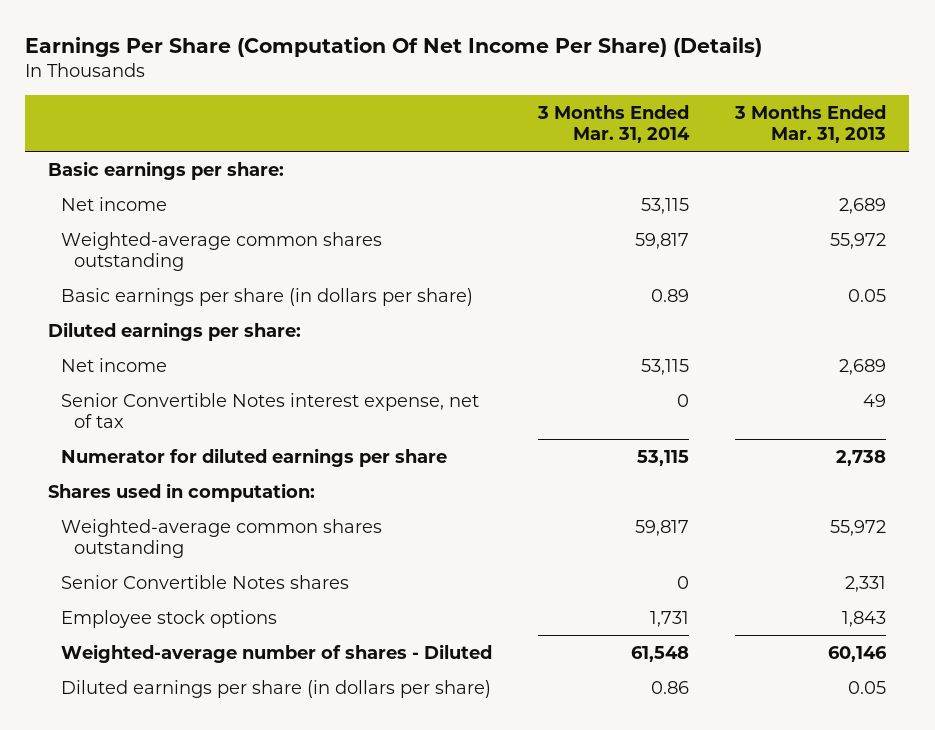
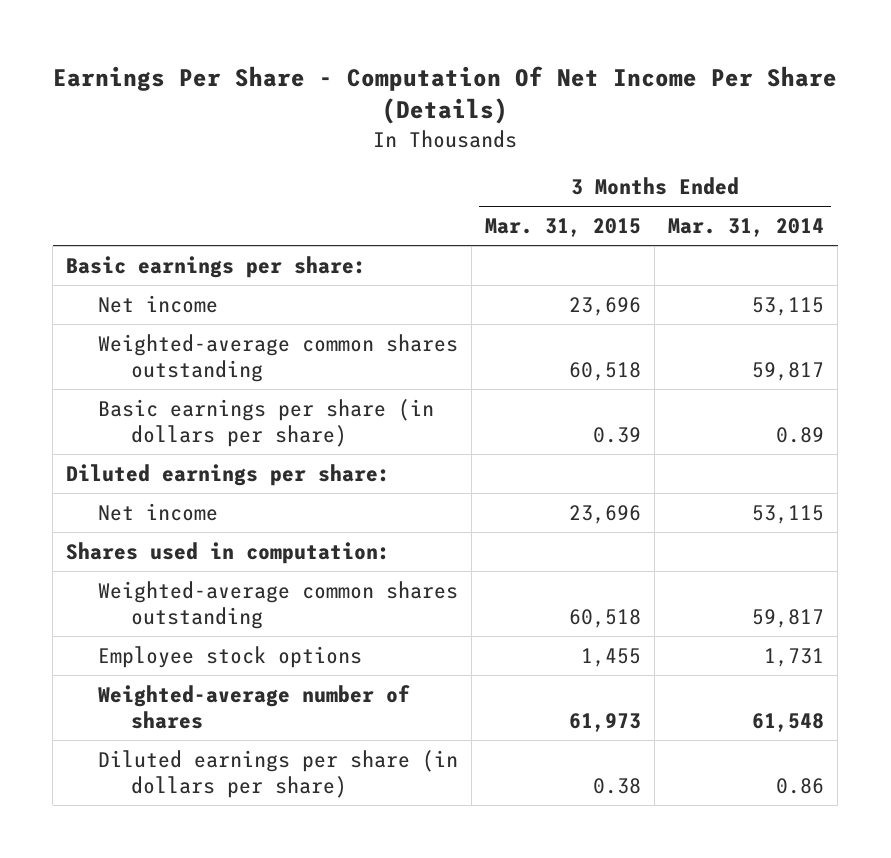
- Earnings Per Share (Computation Of Net Income Per Share) (Details)
+ Earnings Per Share - Computation Of Net Income Per Share (Details)
- | 3 Months Ended Mar. 31, 2014 | 3 Months Ended Mar. 31, 2013
+ | 3 Months Ended Mar. 31, 2015 | 3 Months Ended Mar. 31, 2014
- Senior Convertible Notes interest expense, net of tax | 0 | 49
- Numerator for diluted earnings per share | 53,115 | 2,738
- Senior Convertible Notes shares | 0 | 2,331
- Weighted-average number of shares - Diluted | 61,548 | 60,146
+ Weighted-average number of shares | 61,973 | 61,548

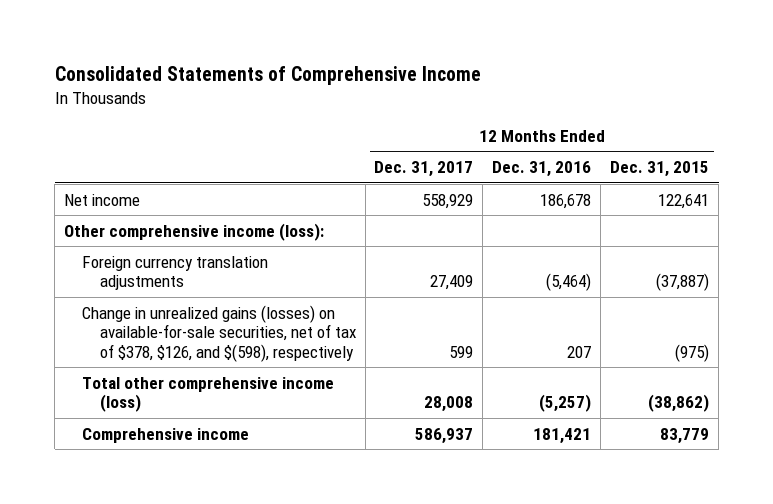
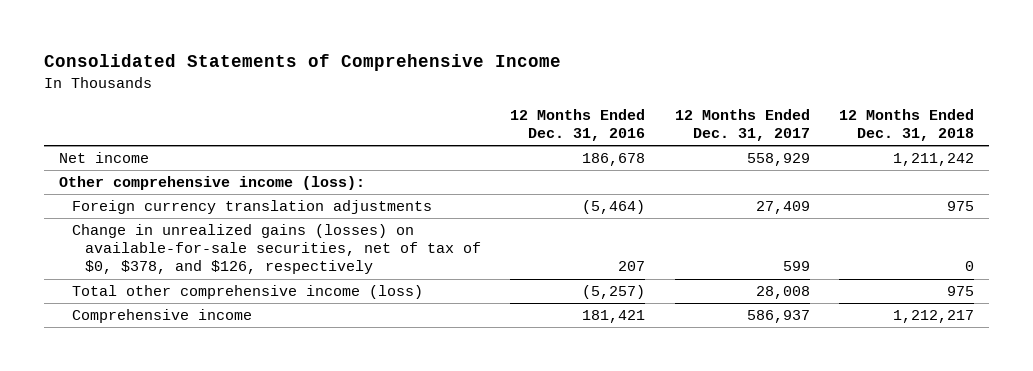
- | 12 Months Ended Dec. 31, 2017 | 12 Months Ended Dec. 31, 2016 | 12 Months Ended Dec. 31, 2015
+ | 12 Months Ended Dec. 31, 2016 | 12 Months Ended Dec. 31, 2017 | 12 Months Ended Dec. 31, 2018
- Change in unrealized gains (losses) on available-for-sale securities, net of tax of $378, $126, and $(598), respectively | 599 | 207 | (975)
+ Change in unrealized gains (losses) on available-for-sale securities, net of tax of $0, $378, and $126, respectively | 207 | 599 | 0

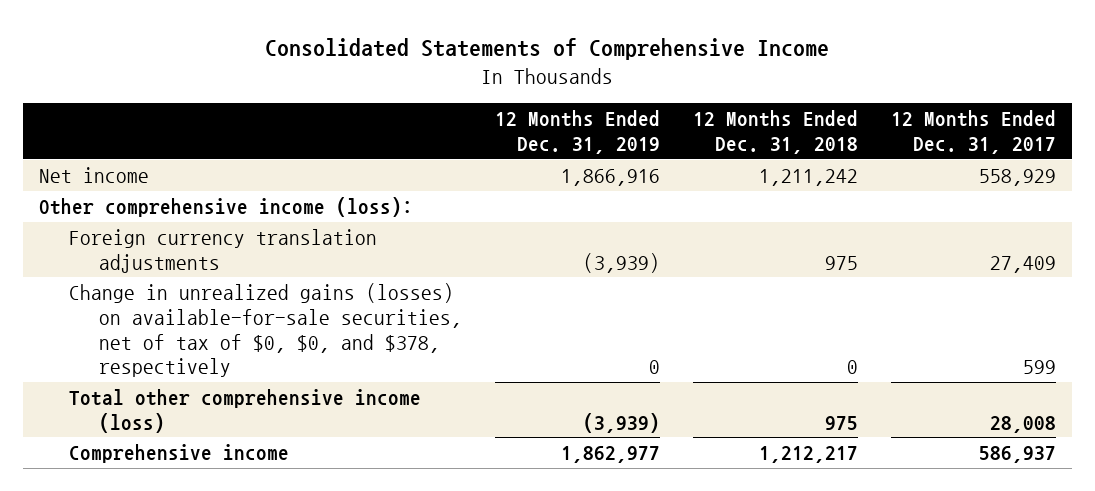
- | 12 Months Ended Dec. 31, 2016 | 12 Months Ended Dec. 31, 2017 | 12 Months Ended Dec. 31, 2018
+ | 12 Months Ended Dec. 31, 2019 | 12 Months Ended Dec. 31, 2018 | 12 Months Ended Dec. 31, 2017
- Change in unrealized gains (losses) on available-for-sale securities, net of tax of $0, $378, and $126, respectively | 207 | 599 | 0
+ Change in unrealized gains (losses) on available-for-sale securities, net of tax of $0, $0, and $378, respectively | 0 | 0 | 599

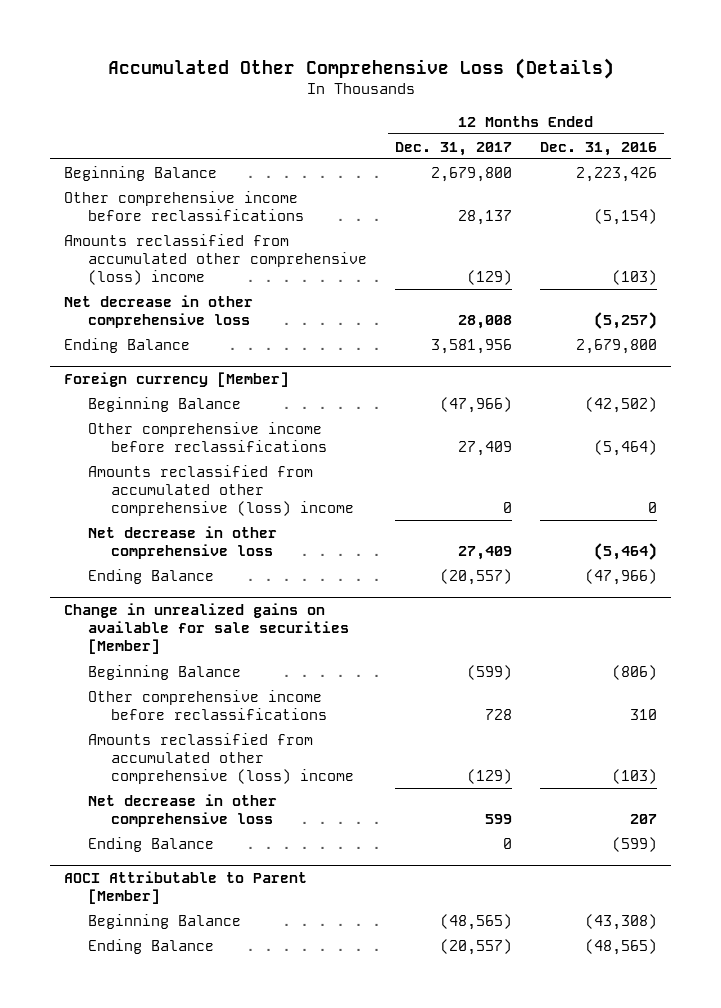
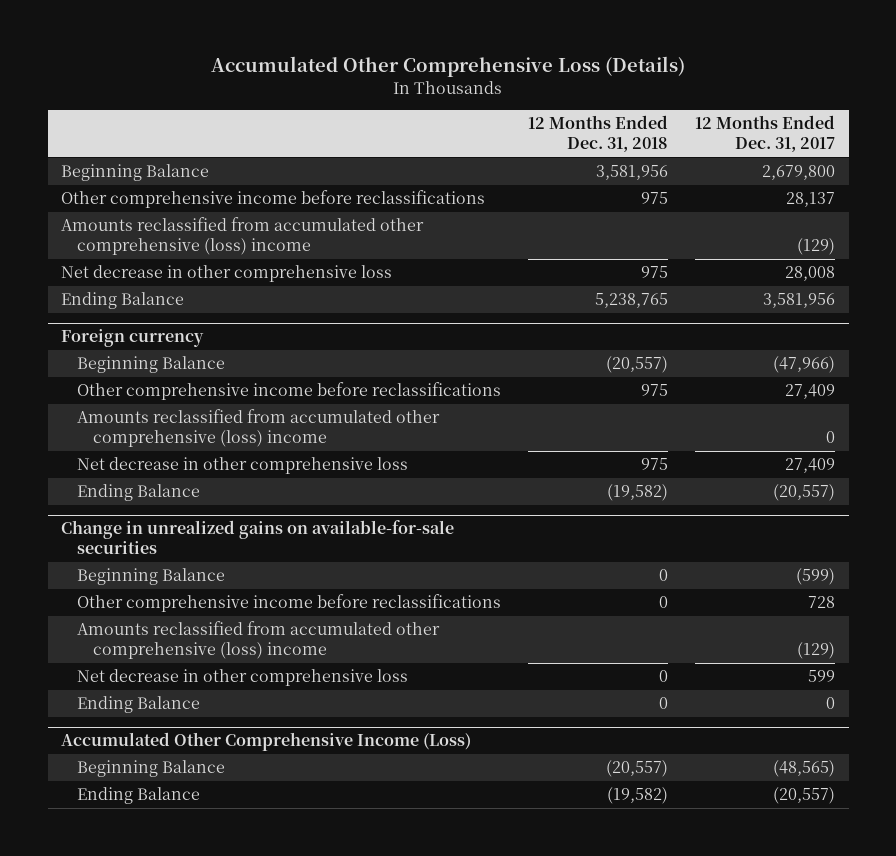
- | 12 Months Ended Dec. 31, 2017 | 12 Months Ended Dec. 31, 2016
+ | 12 Months Ended Dec. 31, 2018 | 12 Months Ended Dec. 31, 2017
- Foreign currency [Member]
+ Foreign currency
- Change in unrealized gains on available for sale securities [Member]
+ Change in unrealized gains on available-for-sale securities
- AOCI Attributable to Parent [Member]
+ Accumulated Other Comprehensive Income (Loss)

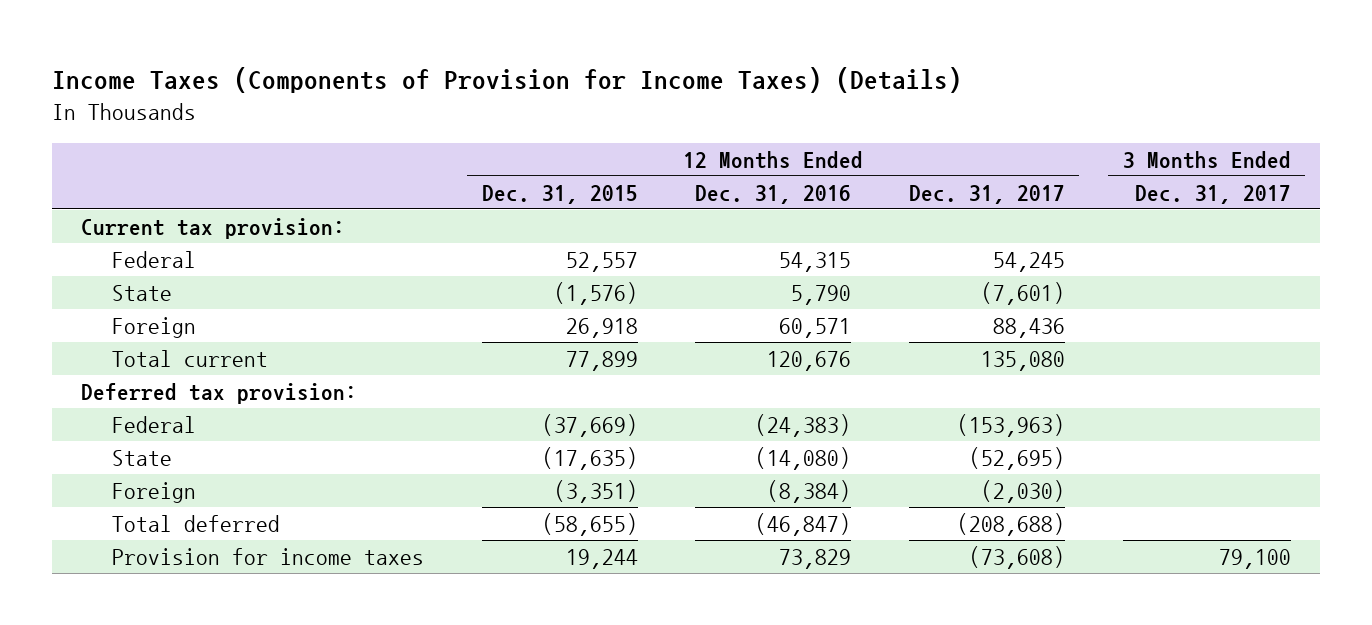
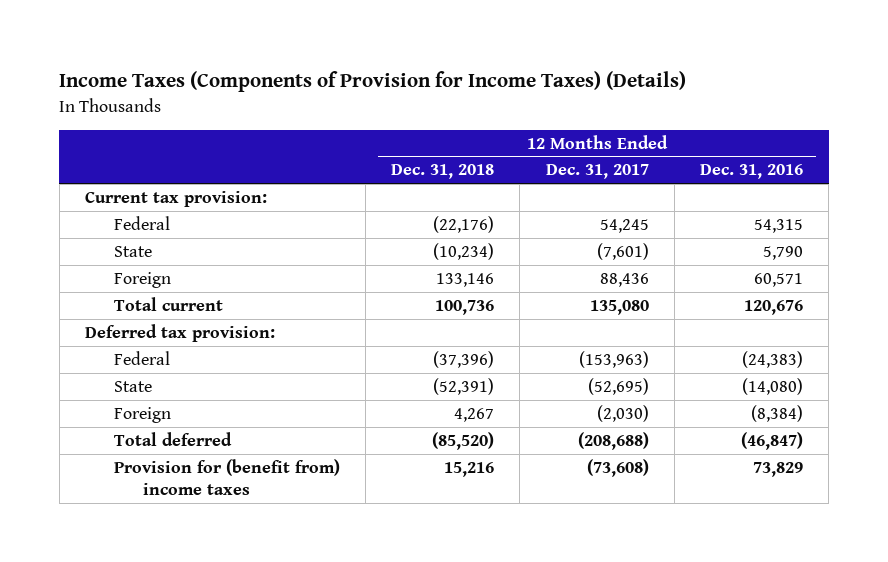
- | 12 Months Ended Dec. 31, 2015 | 12 Months Ended Dec. 31, 2016 | 12 Months Ended Dec. 31, 2017 | 3 Months Ended Dec. 31, 2017
+ | 12 Months Ended Dec. 31, 2018 | 12 Months Ended Dec. 31, 2017 | 12 Months Ended Dec. 31, 2016
- Provision for income taxes | 19,244 | 73,829 | (73,608) | 79,100
+ Provision for (benefit from) income taxes | 15,216 | (73,608) | 73,829

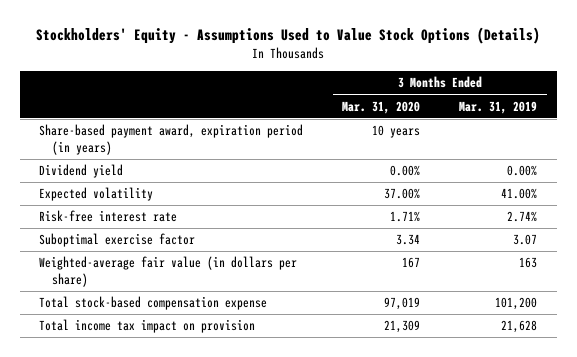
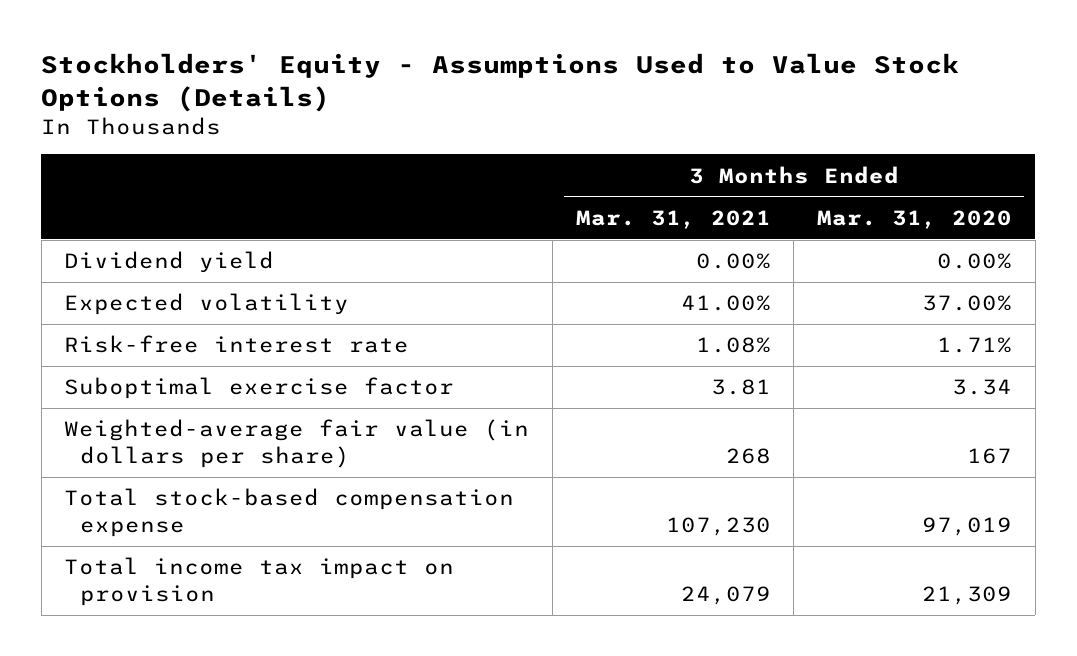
- | 3 Months Ended Mar. 31, 2020 | 3 Months Ended Mar. 31, 2019
+ | 3 Months Ended Mar. 31, 2021 | 3 Months Ended Mar. 31, 2020
- Share-based payment award, expiration period (in years) | 10 years |

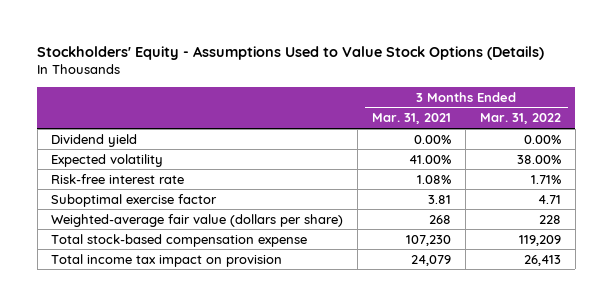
- | 3 Months Ended Mar. 31, 2021 | 3 Months Ended Mar. 31, 2020
+ | 3 Months Ended Mar. 31, 2021 | 3 Months Ended Mar. 31, 2022
- Weighted-average fair value (in dollars per share) | 268 | 167
+ Weighted-average fair value (dollars per share) | 268 | 228

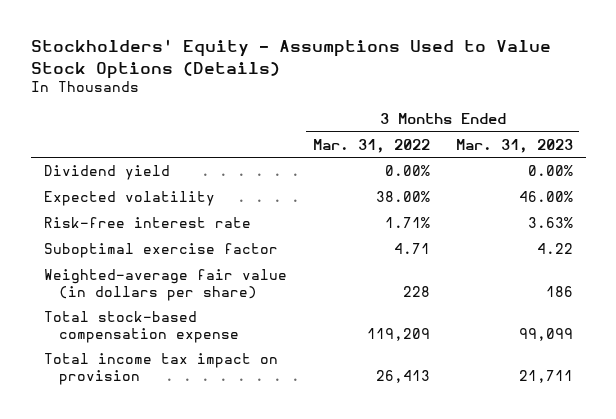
- | 3 Months Ended Mar. 31, 2021 | 3 Months Ended Mar. 31, 2022
+ | 3 Months Ended Mar. 31, 2022 | 3 Months Ended Mar. 31, 2023
- Weighted-average fair value (dollars per share) | 268 | 228
+ Weighted-average fair value (in dollars per share) | 228 | 186

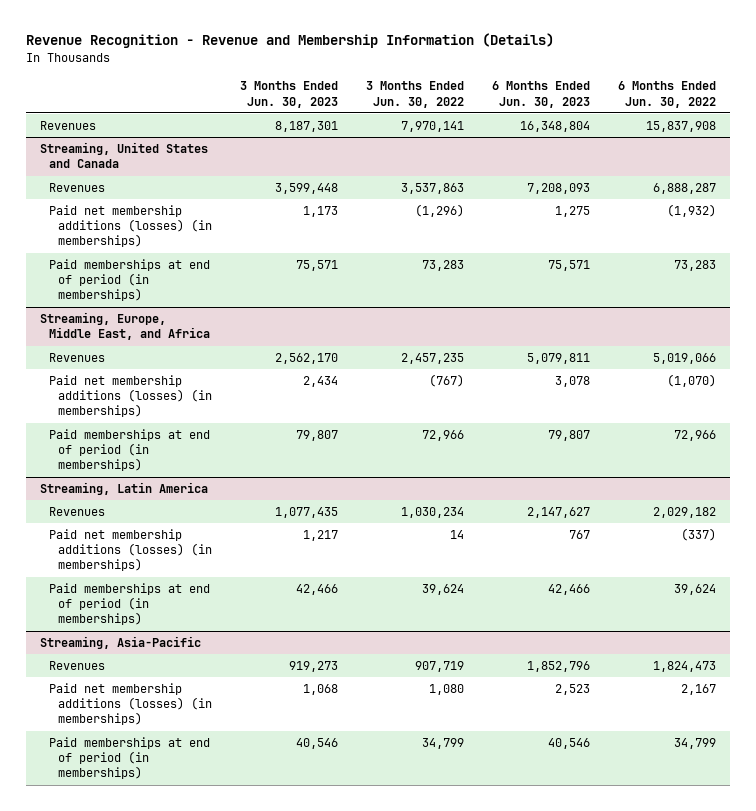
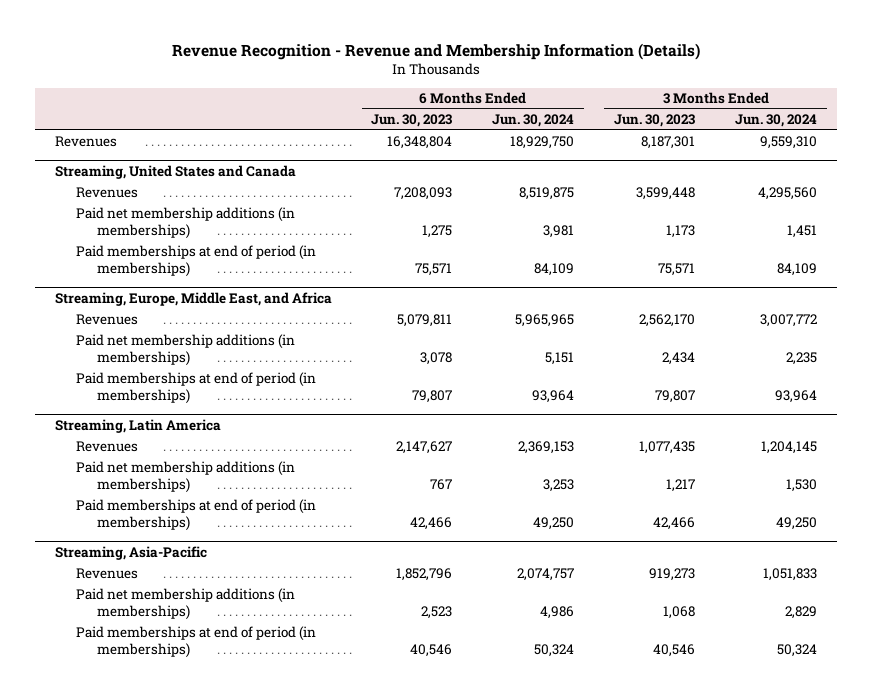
- | 3 Months Ended Jun. 30, 2023 | 3 Months Ended Jun. 30, 2022 | 6 Months Ended Jun. 30, 2023 | 6 Months Ended Jun. 30, 2022
+ | 6 Months Ended Jun. 30, 2023 | 6 Months Ended Jun. 30, 2024 | 3 Months Ended Jun. 30, 2023 | 3 Months Ended Jun. 30, 2024
@ Streaming, United States and Canada
- Paid net membership additions (losses) (in memberships) | 1,173 | (1,296) | 1,275 | (1,932)
+ Paid net membership additions (in memberships) | 1,275 | 3,981 | 1,173 | 1,451
@ Streaming, Europe, Middle East, and Africa
- Paid net membership additions (losses) (in memberships) | 2,434 | (767) | 3,078 | (1,070)
+ Paid net membership additions (in memberships) | 3,078 | 5,151 | 2,434 | 2,235
@ Streaming, Latin America
- Paid net membership additions (losses) (in memberships) | 1,217 | 14 | 767 | (337)
+ Paid net membership additions (in memberships) | 767 | 3,253 | 1,217 | 1,530
@ Streaming, Asia-Pacific
- Paid net membership additions (losses) (in memberships) | 1,068 | 1,080 | 2,523 | 2,167
+ Paid net membership additions (in memberships) | 2,523 | 4,986 | 1,068 | 2,829

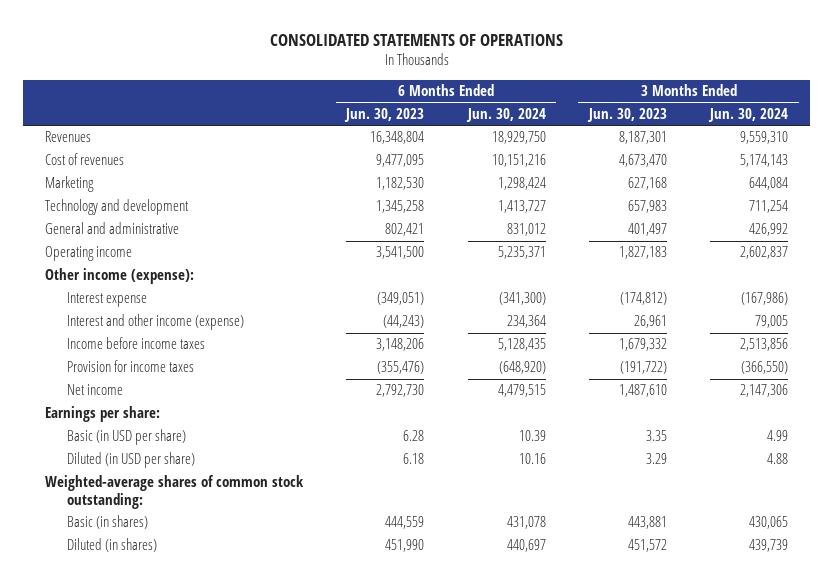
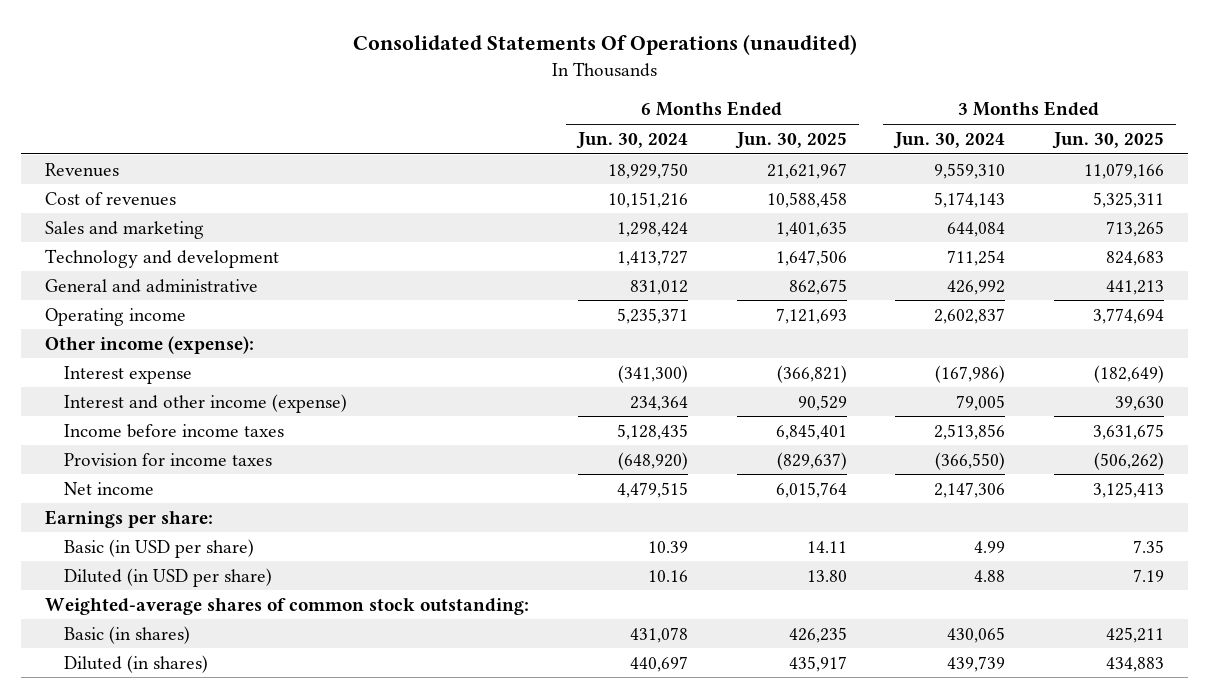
- CONSOLIDATED STATEMENTS OF OPERATIONS
+ Consolidated Statements Of Operations (unaudited)
- | 6 Months Ended Jun. 30, 2023 | 6 Months Ended Jun. 30, 2024 | 3 Months Ended Jun. 30, 2023 | 3 Months Ended Jun. 30, 2024
+ | 6 Months Ended Jun. 30, 2024 | 6 Months Ended Jun. 30, 2025 | 3 Months Ended Jun. 30, 2024 | 3 Months Ended Jun. 30, 2025
- Marketing | 1,182,530 | 1,298,424 | 627,168 | 644,084
+ Sales and marketing | 1,298,424 | 1,401,635 | 644,084 | 713,265

